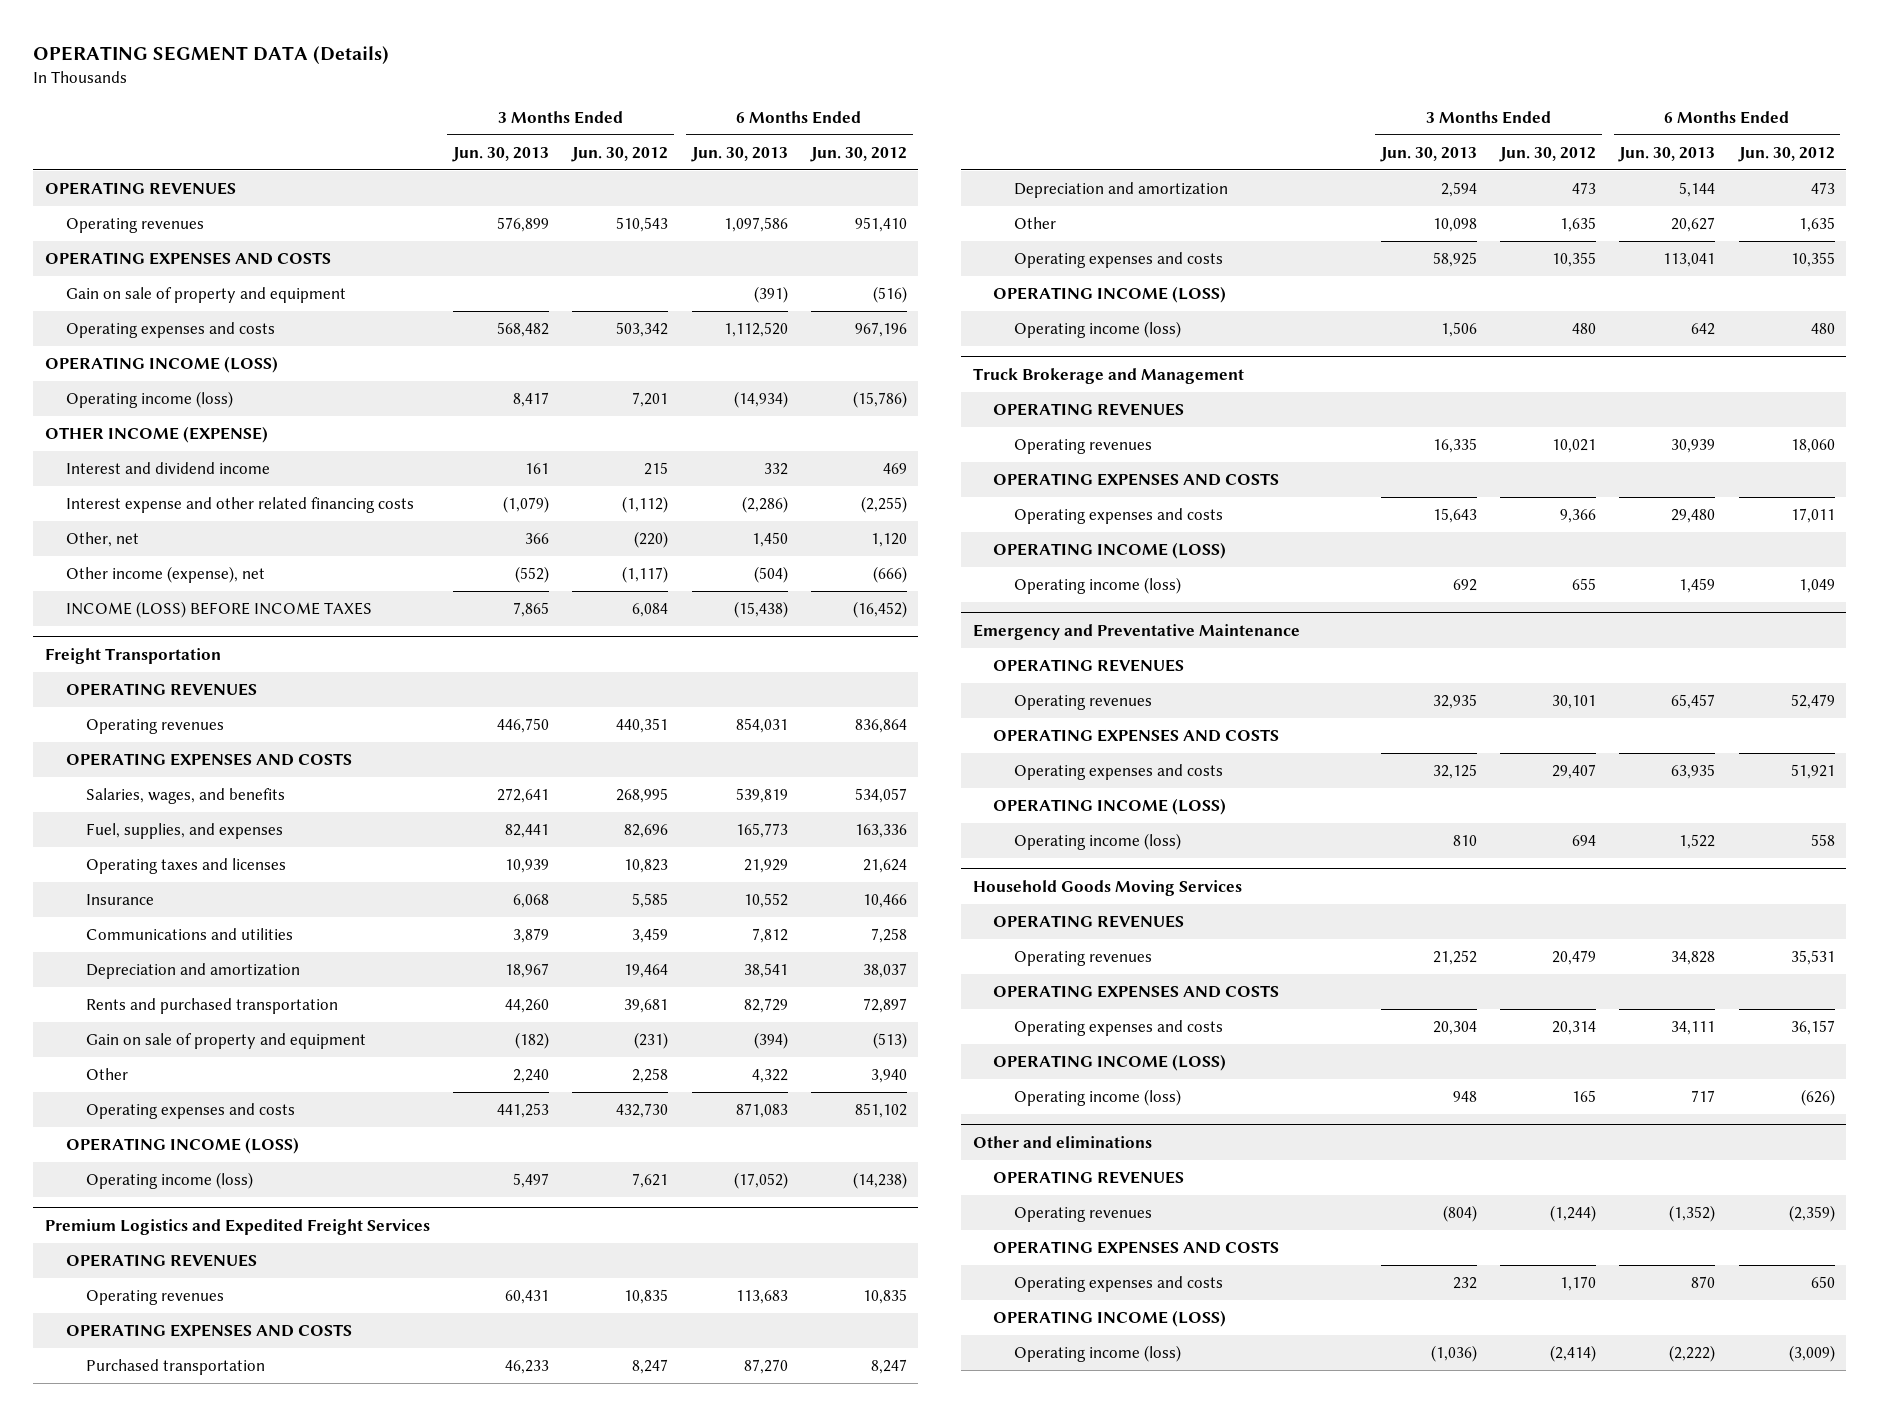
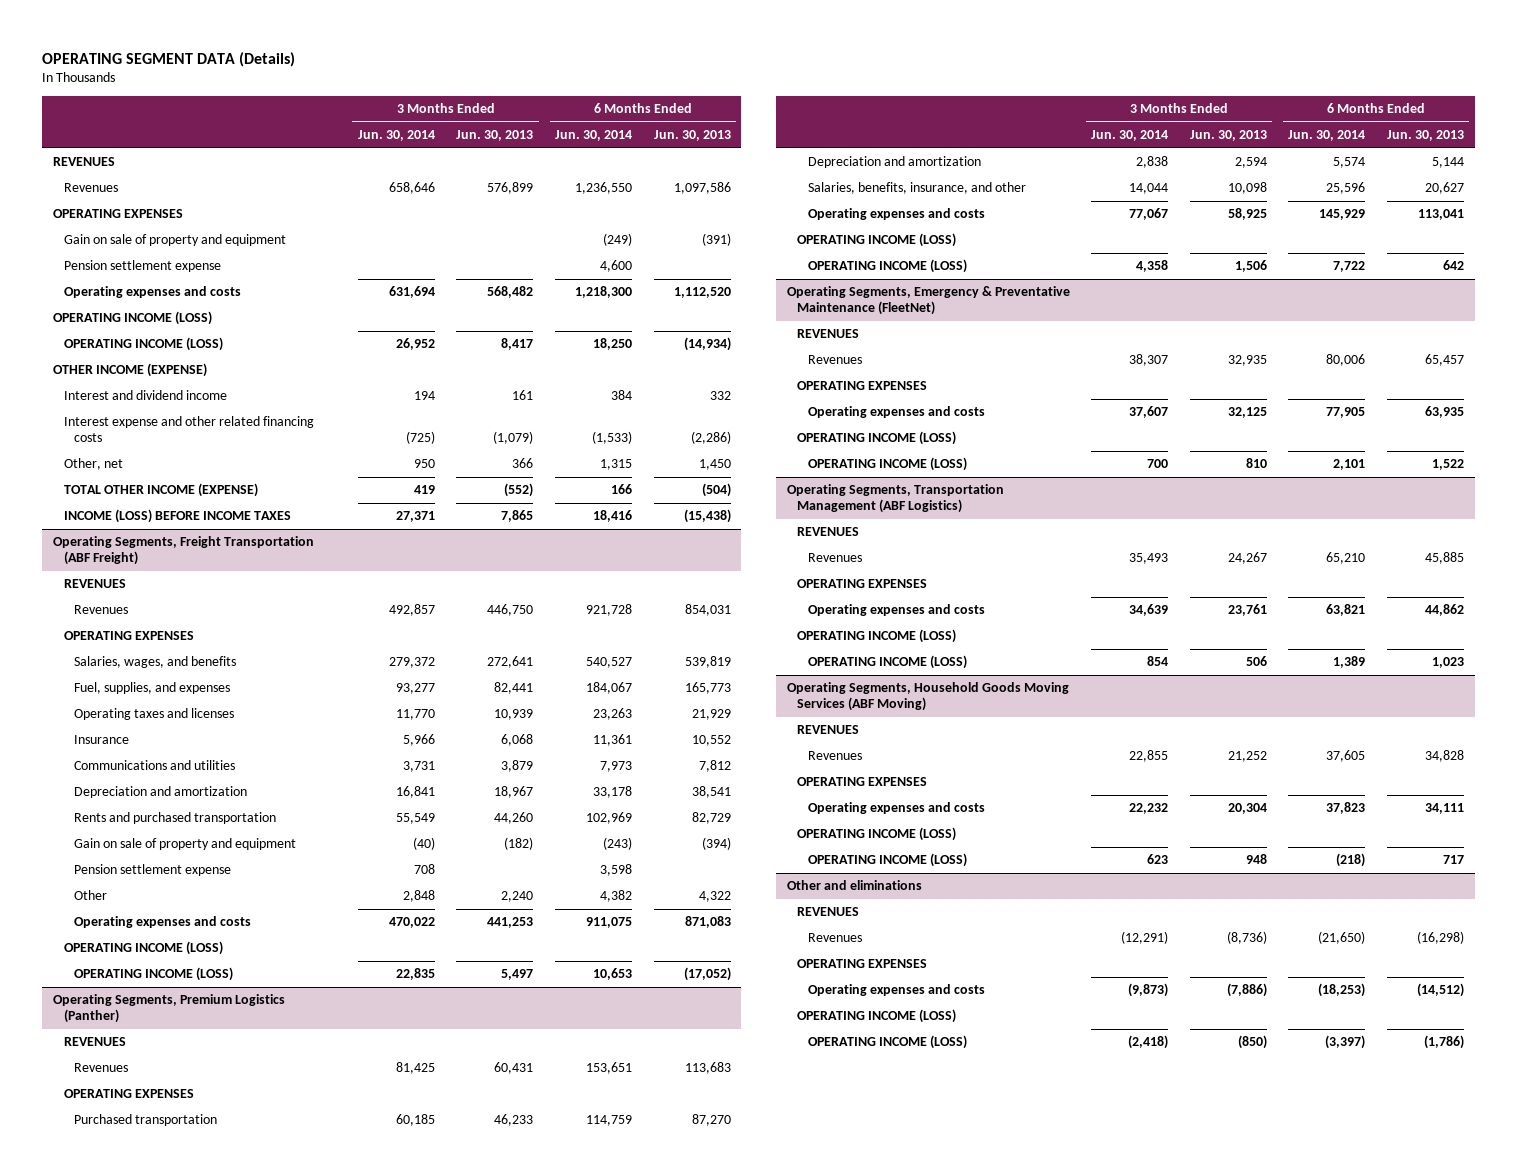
- | 3 Months Ended Jun. 30, 2013 | 3 Months Ended Jun. 30, 2012 | 6 Months Ended Jun. 30, 2013 | 6 Months Ended Jun. 30, 2012
+ | 3 Months Ended Jun. 30, 2014 | 3 Months Ended Jun. 30, 2013 | 6 Months Ended Jun. 30, 2014 | 6 Months Ended Jun. 30, 2013
- OPERATING REVENUES
- Operating revenues | 576,899 | 510,543 | 1,097,586 | 951,410
- OPERATING EXPENSES AND COSTS
+ REVENUES
+ Revenues | 658,646 | 576,899 | 1,236,550 | 1,097,586
+ OPERATING EXPENSES
+ Pension settlement expense | | | 4,600 |
- Operating income (loss) | 8,417 | 7,201 | (14,934) | (15,786)
+ OPERATING INCOME (LOSS) | 26,952 | 8,417 | 18,250 | (14,934)
- Other income (expense), net | (552) | (1,117) | (504) | (666)
+ TOTAL OTHER INCOME (EXPENSE) | 419 | (552) | 166 | (504)
- Freight Transportation
- OPERATING REVENUES
- Operating revenues | 446,750 | 440,351 | 854,031 | 836,864
- OPERATING EXPENSES AND COSTS
+ Operating Segments, Freight Transportation (ABF Freight)
+ REVENUES
+ Revenues | 492,857 | 446,750 | 921,728 | 854,031
+ OPERATING EXPENSES
+ Pension settlement expense | 708 | | 3,598 |
- Operating income (loss) | 5,497 | 7,621 | (17,052) | (14,238)
- Premium Logistics and Expedited Freight Services
- OPERATING REVENUES
- Operating revenues | 60,431 | 10,835 | 113,683 | 10,835
- OPERATING EXPENSES AND COSTS
+ OPERATING INCOME (LOSS) | 22,835 | 5,497 | 10,653 | (17,052)
+ Operating Segments, Premium Logistics (Panther)
+ REVENUES
+ Revenues | 81,425 | 60,431 | 153,651 | 113,683
+ OPERATING EXPENSES
- Other | 10,098 | 1,635 | 20,627 | 1,635
+ Salaries, benefits, insurance, and other | 14,044 | 10,098 | 25,596 | 20,627
- Operating income (loss) | 1,506 | 480 | 642 | 480
- Truck Brokerage and Management
- OPERATING REVENUES
- Operating revenues | 16,335 | 10,021 | 30,939 | 18,060
- OPERATING EXPENSES AND COSTS
- Operating expenses and costs | 15,643 | 9,366 | 29,480 | 17,011
- OPERATING INCOME (LOSS)
- Operating income (loss) | 692 | 655 | 1,459 | 1,049
- Emergency and Preventative Maintenance
- OPERATING REVENUES
- Operating revenues | 32,935 | 30,101 | 65,457 | 52,479
- OPERATING EXPENSES AND COSTS
+ OPERATING INCOME (LOSS) | 4,358 | 1,506 | 7,722 | 642
+ Operating Segments, Emergency & Preventative Maintenance (FleetNet)
+ REVENUES
+ Revenues | 38,307 | 32,935 | 80,006 | 65,457
+ OPERATING EXPENSES
- Operating income (loss) | 810 | 694 | 1,522 | 558
- Household Goods Moving Services
- OPERATING REVENUES
- Operating revenues | 21,252 | 20,479 | 34,828 | 35,531
- OPERATING EXPENSES AND COSTS
+ OPERATING INCOME (LOSS) | 700 | 810 | 2,101 | 1,522
+ Operating Segments, Transportation Management (ABF Logistics)
+ REVENUES
+ Revenues | 35,493 | 24,267 | 65,210 | 45,885
+ OPERATING EXPENSES
+ Operating expenses and costs | 34,639 | 23,761 | 63,821 | 44,862
+ OPERATING INCOME (LOSS)
+ OPERATING INCOME (LOSS) | 854 | 506 | 1,389 | 1,023
+ Operating Segments, Household Goods Moving Services (ABF Moving)
+ REVENUES
+ Revenues | 22,855 | 21,252 | 37,605 | 34,828
+ OPERATING EXPENSES
- Operating income (loss) | 948 | 165 | 717 | (626)
+ OPERATING INCOME (LOSS) | 623 | 948 | (218) | 717
@ Other and eliminations
- OPERATING REVENUES
- Operating revenues | (804) | (1,244) | (1,352) | (2,359)
- OPERATING EXPENSES AND COSTS
- Operating expenses and costs | 232 | 1,170 | 870 | 650
+ REVENUES
+ Revenues | (12,291) | (8,736) | (21,650) | (16,298)
+ OPERATING EXPENSES
+ Operating expenses and costs | (9,873) | (7,886) | (18,253) | (14,512)
- Operating income (loss) | (1,036) | (2,414) | (2,222) | (3,009)
+ OPERATING INCOME (LOSS) | (2,418) | (850) | (3,397) | (1,786)

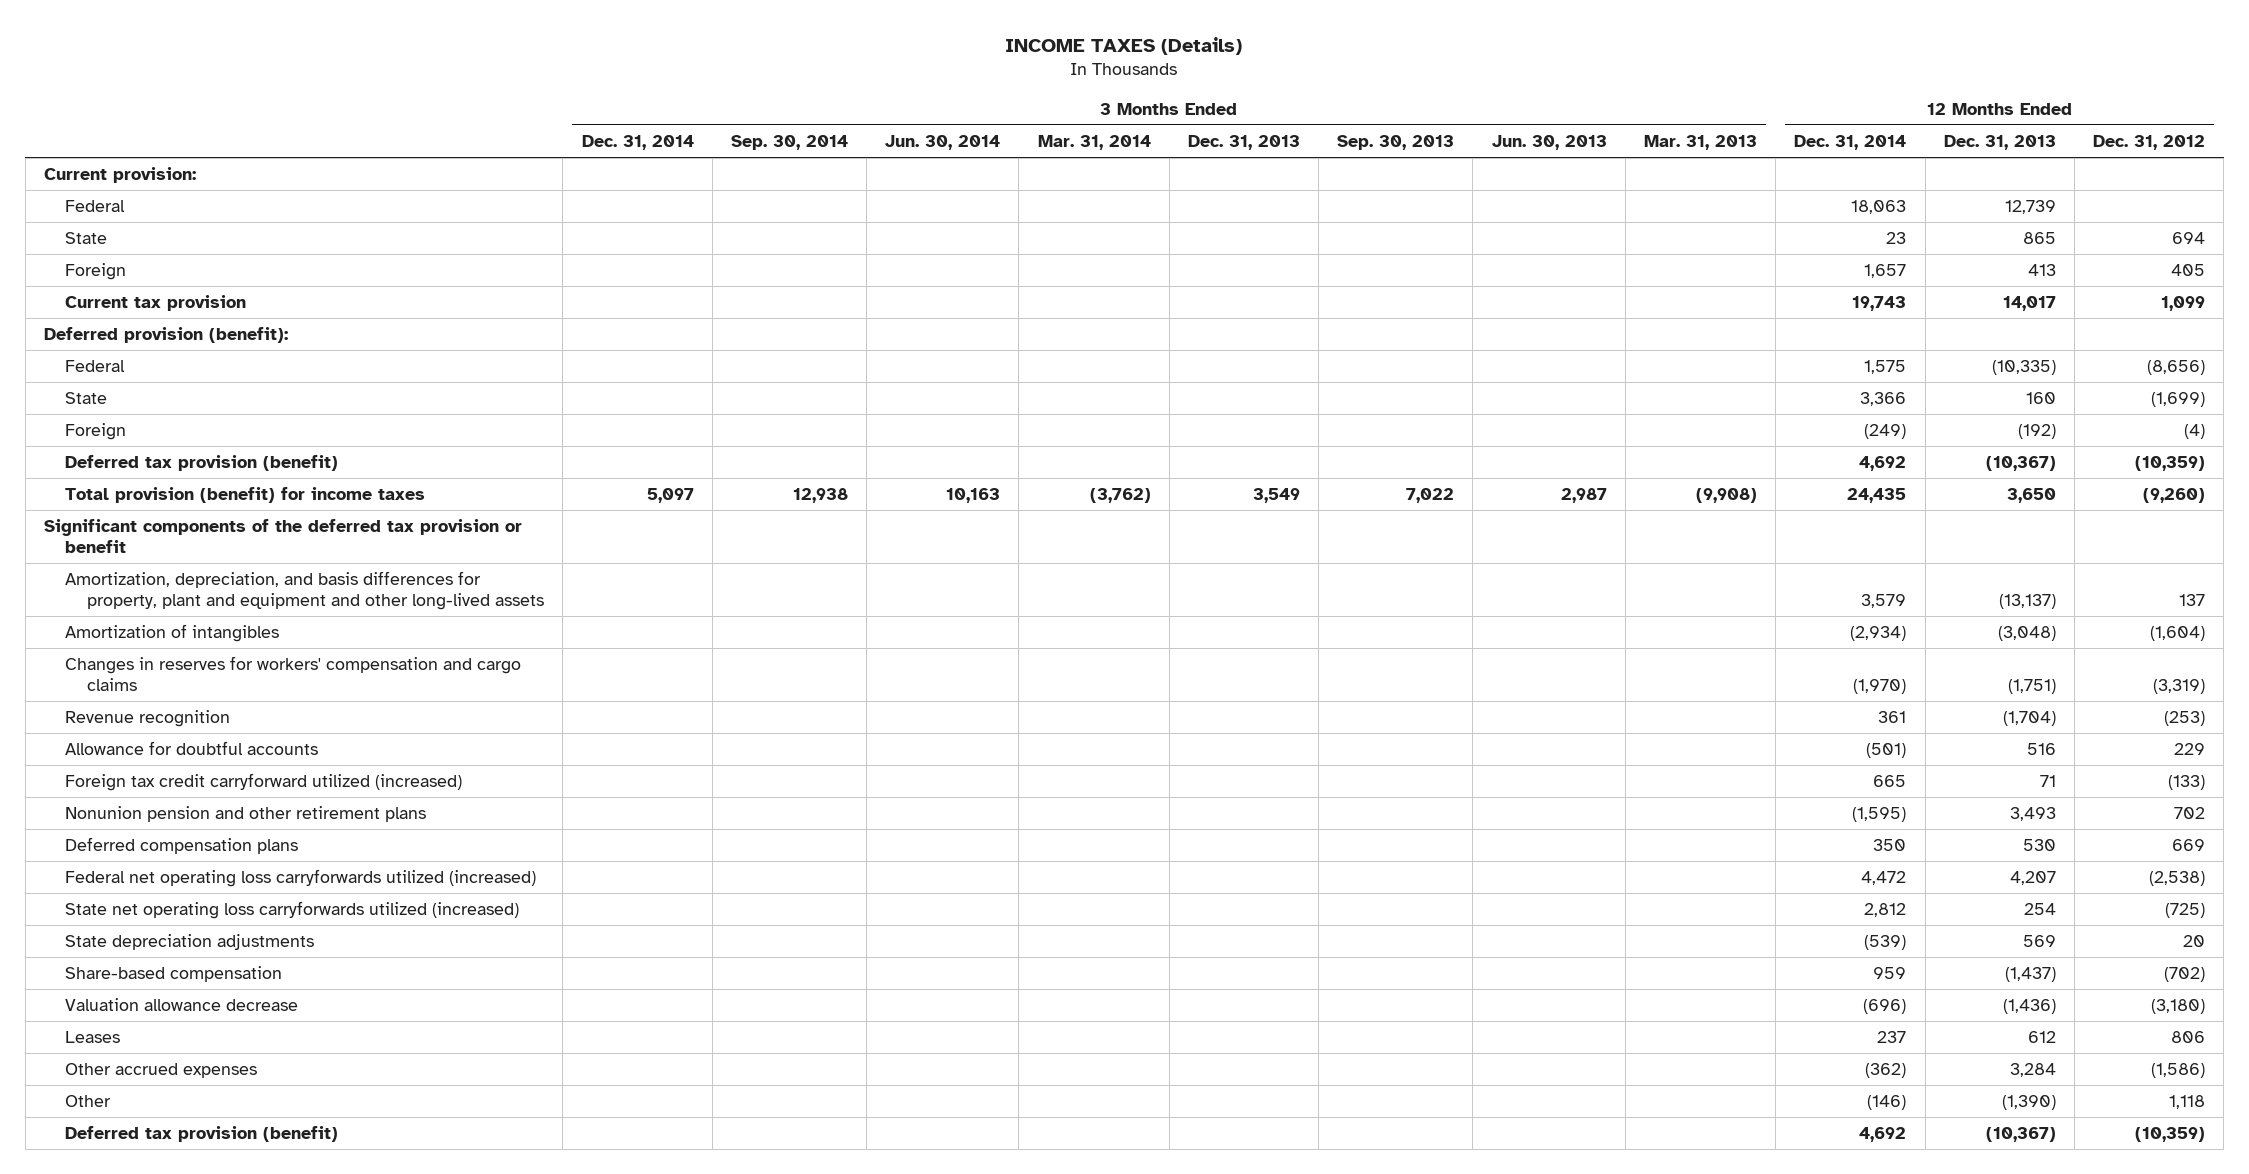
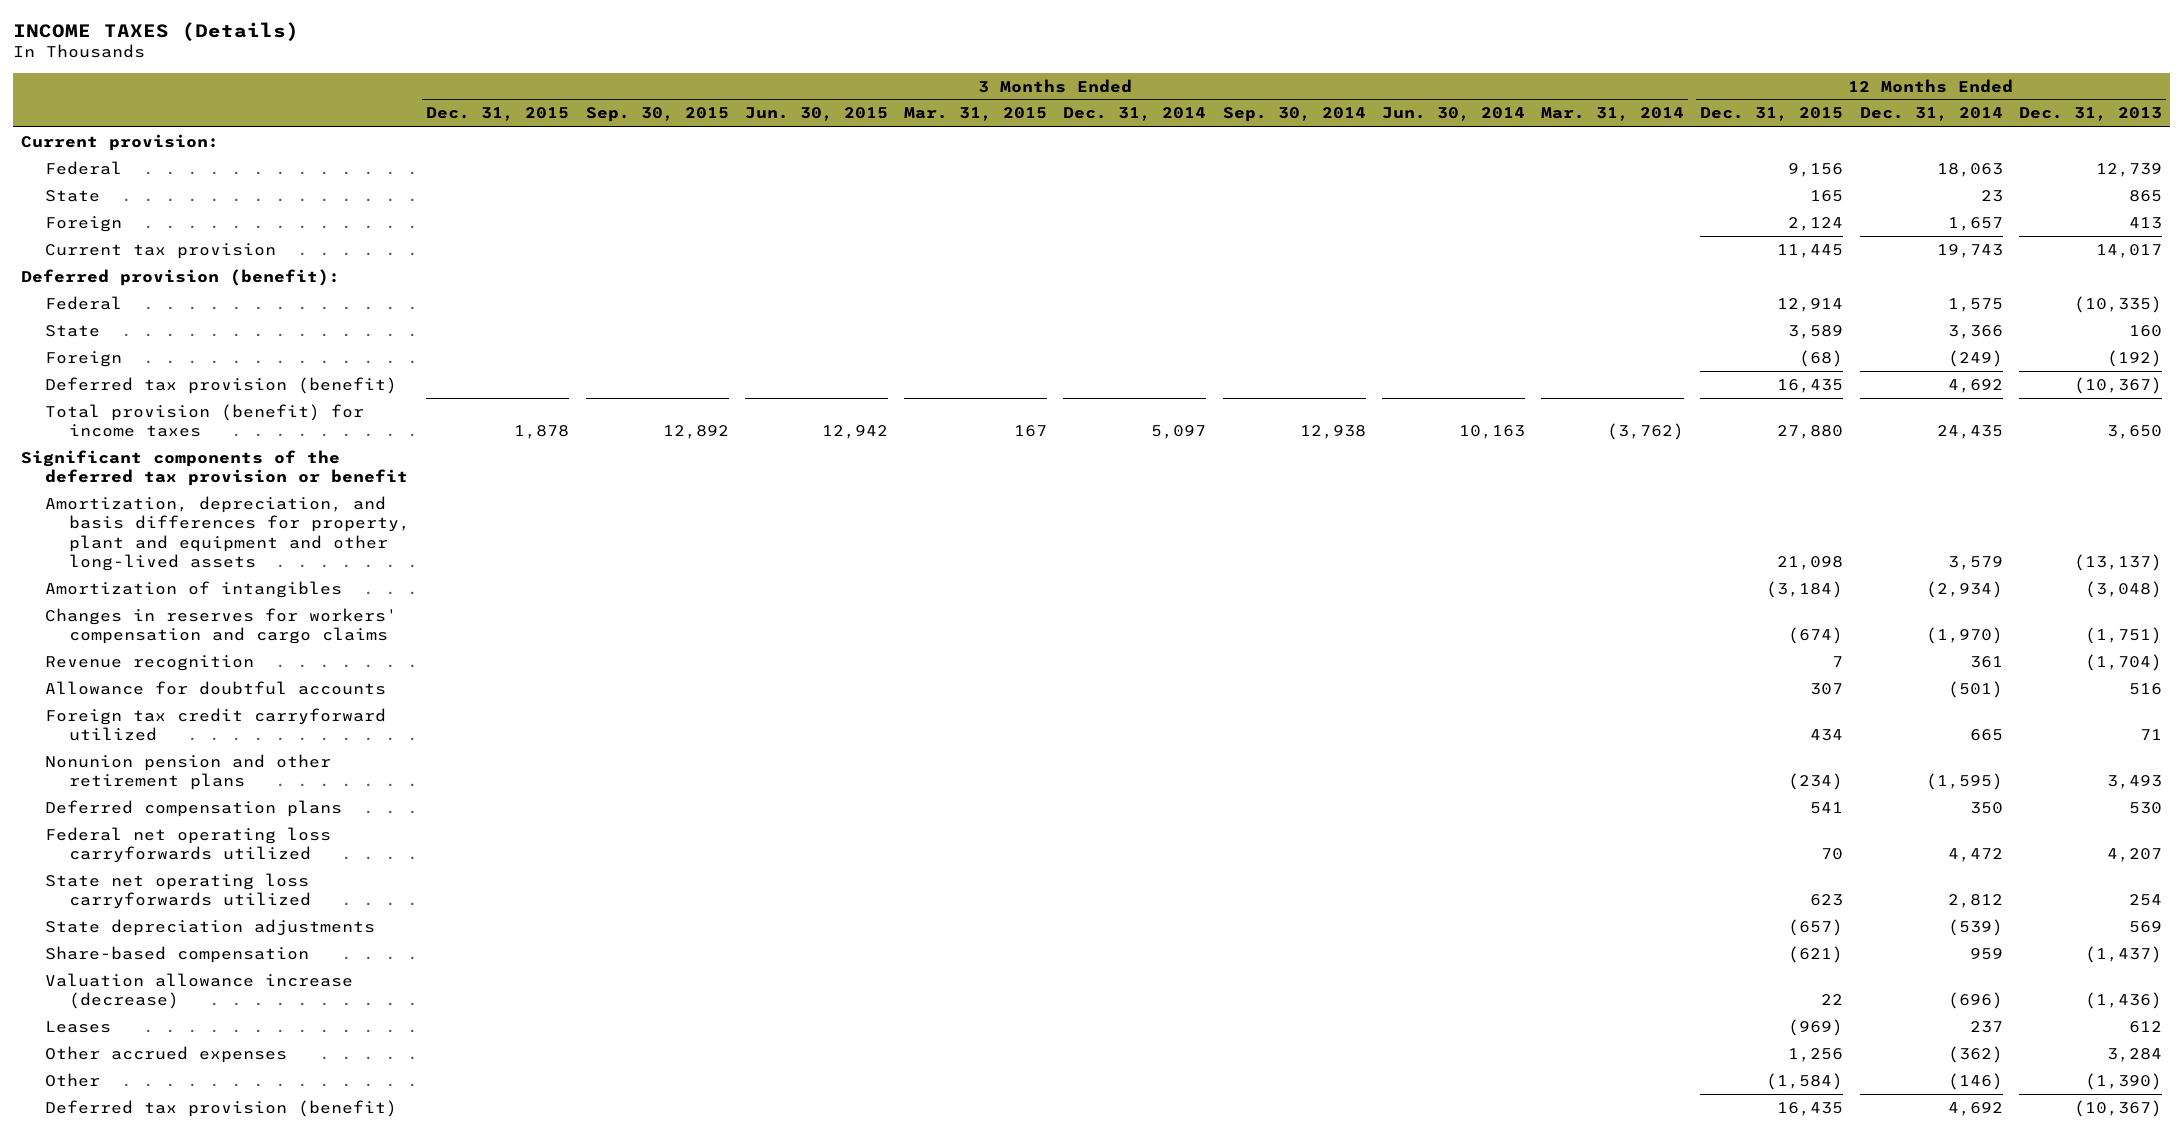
- | 3 Months Ended Dec. 31, 2014 | 3 Months Ended Sep. 30, 2014 | 3 Months Ended Jun. 30, 2014 | 3 Months Ended Mar. 31, 2014 | 3 Months Ended Dec. 31, 2013 | 3 Months Ended Sep. 30, 2013 | 3 Months Ended Jun. 30, 2013 | 3 Months Ended Mar. 31, 2013 | 12 Months Ended Dec. 31, 2014 | 12 Months Ended Dec. 31, 2013 | 12 Months Ended Dec. 31, 2012
+ | 3 Months Ended Dec. 31, 2015 | 3 Months Ended Sep. 30, 2015 | 3 Months Ended Jun. 30, 2015 | 3 Months Ended Mar. 31, 2015 | 3 Months Ended Dec. 31, 2014 | 3 Months Ended Sep. 30, 2014 | 3 Months Ended Jun. 30, 2014 | 3 Months Ended Mar. 31, 2014 | 12 Months Ended Dec. 31, 2015 | 12 Months Ended Dec. 31, 2014 | 12 Months Ended Dec. 31, 2013
- Foreign tax credit carryforward utilized (increased) | | | | | | | | | 665 | 71 | (133)
+ Foreign tax credit carryforward utilized | | | | | | | | | 434 | 665 | 71
- Federal net operating loss carryforwards utilized (increased) | | | | | | | | | 4,472 | 4,207 | (2,538)
- State net operating loss carryforwards utilized (increased) | | | | | | | | | 2,812 | 254 | (725)
+ Federal net operating loss carryforwards utilized | | | | | | | | | 70 | 4,472 | 4,207
+ State net operating loss carryforwards utilized | | | | | | | | | 623 | 2,812 | 254
- Valuation allowance decrease | | | | | | | | | (696) | (1,436) | (3,180)
+ Valuation allowance increase (decrease) | | | | | | | | | 22 | (696) | (1,436)

